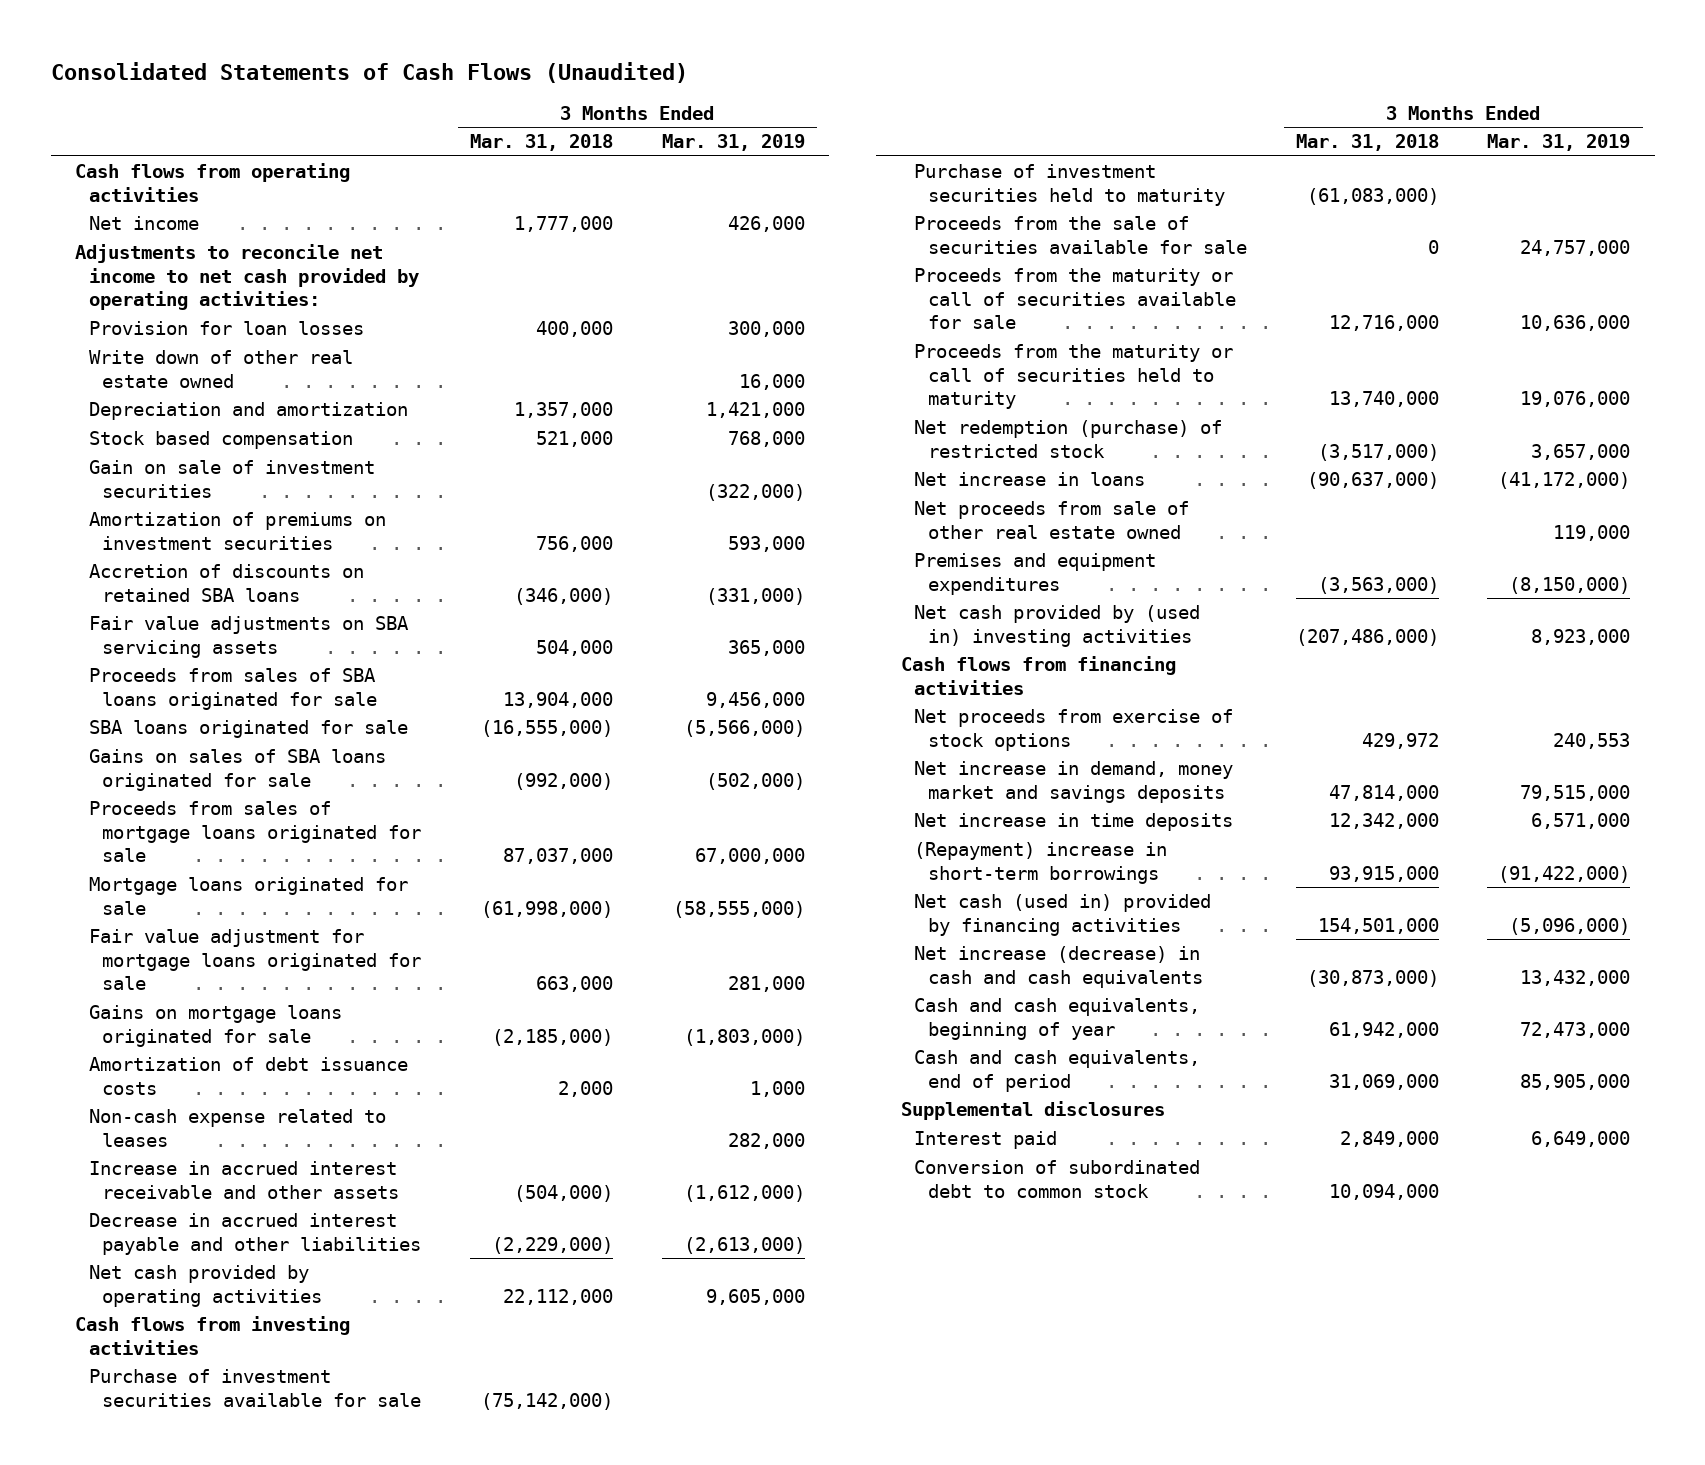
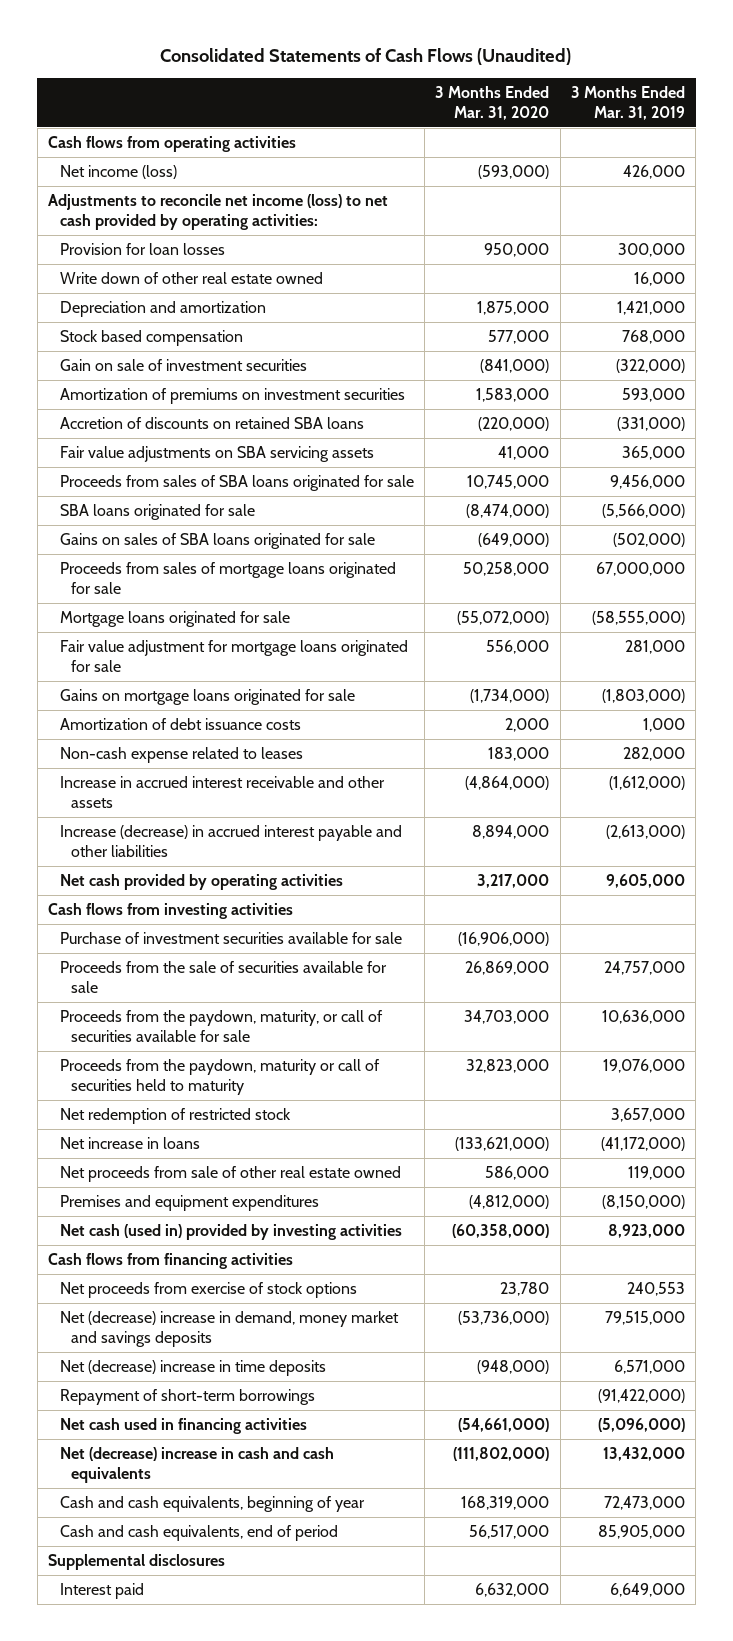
- | 3 Months Ended Mar. 31, 2018 | 3 Months Ended Mar. 31, 2019
+ | 3 Months Ended Mar. 31, 2020 | 3 Months Ended Mar. 31, 2019
- Net income | 1,777,000 | 426,000
- Adjustments to reconcile net income to net cash provided by operating activities:
+ Net income (loss) | (593,000) | 426,000
+ Adjustments to reconcile net income (loss) to net cash provided by operating activities:
- Decrease in accrued interest payable and other liabilities | (2,229,000) | (2,613,000)
+ Increase (decrease) in accrued interest payable and other liabilities | 8,894,000 | (2,613,000)
- Purchase of investment securities held to maturity | (61,083,000) |
- Proceeds from the maturity or call of securities available for sale | 12,716,000 | 10,636,000
- Proceeds from the maturity or call of securities held to maturity | 13,740,000 | 19,076,000
- Net redemption (purchase) of restricted stock | (3,517,000) | 3,657,000
+ Proceeds from the paydown, maturity, or call of securities available for sale | 34,703,000 | 10,636,000
+ Proceeds from the paydown, maturity or call of securities held to maturity | 32,823,000 | 19,076,000
+ Net redemption of restricted stock | | 3,657,000
- Net cash provided by (used in) investing activities | (207,486,000) | 8,923,000
+ Net cash (used in) provided by investing activities | (60,358,000) | 8,923,000
- Net increase in demand, money market and savings deposits | 47,814,000 | 79,515,000
- Net increase in time deposits | 12,342,000 | 6,571,000
- (Repayment) increase in short-term borrowings | 93,915,000 | (91,422,000)
- Net cash (used in) provided by financing activities | 154,501,000 | (5,096,000)
- Net increase (decrease) in cash and cash equivalents | (30,873,000) | 13,432,000
+ Net (decrease) increase in demand, money market and savings deposits | (53,736,000) | 79,515,000
+ Net (decrease) increase in time deposits | (948,000) | 6,571,000
+ Repayment of short-term borrowings | | (91,422,000)
+ Net cash used in financing activities | (54,661,000) | (5,096,000)
+ Net (decrease) increase in cash and cash equivalents | (111,802,000) | 13,432,000
- Conversion of subordinated debt to common stock | 10,094,000 |

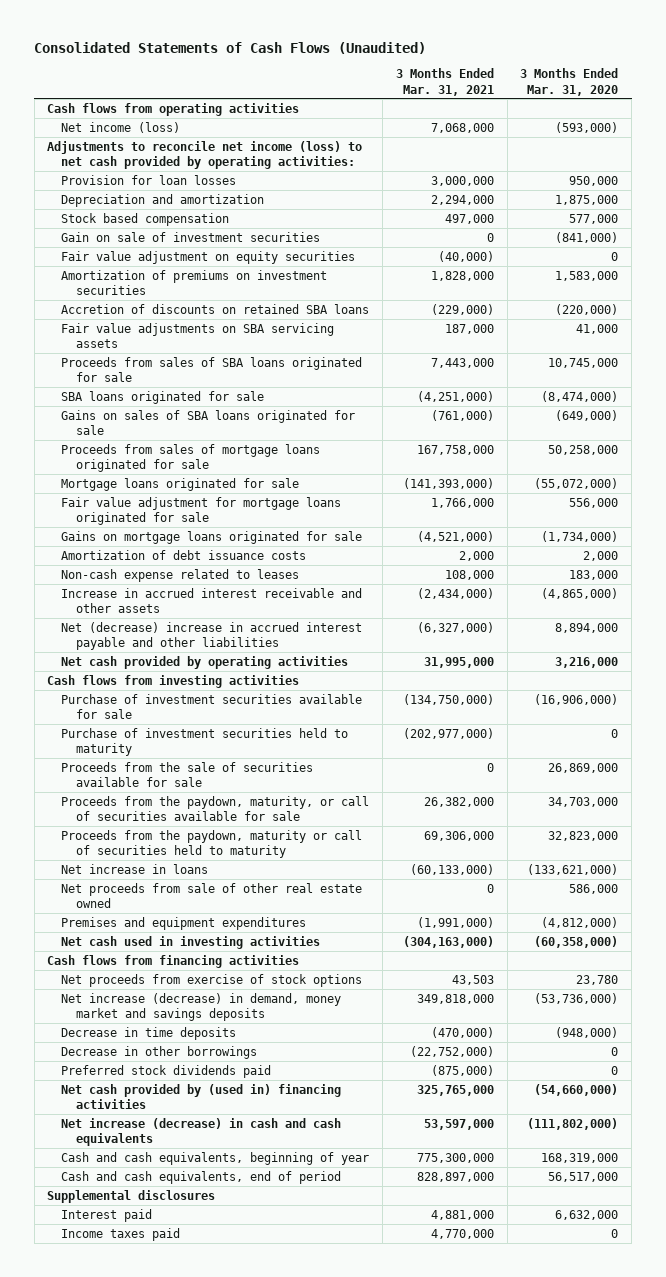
- | 3 Months Ended Mar. 31, 2020 | 3 Months Ended Mar. 31, 2019
+ | 3 Months Ended Mar. 31, 2021 | 3 Months Ended Mar. 31, 2020
- Write down of other real estate owned | | 16,000
+ Fair value adjustment on equity securities | (40,000) | 0
- Increase in accrued interest receivable and other assets | (4,864,000) | (1,612,000)
- Increase (decrease) in accrued interest payable and other liabilities | 8,894,000 | (2,613,000)
- Net cash provided by operating activities | 3,217,000 | 9,605,000
+ Increase in accrued interest receivable and other assets | (2,434,000) | (4,865,000)
+ Net (decrease) increase in accrued interest payable and other liabilities | (6,327,000) | 8,894,000
+ Net cash provided by operating activities | 31,995,000 | 3,216,000
+ Purchase of investment securities held to maturity | (202,977,000) | 0
- Net redemption of restricted stock | | 3,657,000
- Net cash (used in) provided by investing activities | (60,358,000) | 8,923,000
+ Net cash used in investing activities | (304,163,000) | (60,358,000)
- Net (decrease) increase in demand, money market and savings deposits | (53,736,000) | 79,515,000
- Net (decrease) increase in time deposits | (948,000) | 6,571,000
- Repayment of short-term borrowings | | (91,422,000)
- Net cash used in financing activities | (54,661,000) | (5,096,000)
- Net (decrease) increase in cash and cash equivalents | (111,802,000) | 13,432,000
+ Net increase (decrease) in demand, money market and savings deposits | 349,818,000 | (53,736,000)
+ Decrease in time deposits | (470,000) | (948,000)
+ Decrease in other borrowings | (22,752,000) | 0
+ Preferred stock dividends paid | (875,000) | 0
+ Net cash provided by (used in) financing activities | 325,765,000 | (54,660,000)
+ Net increase (decrease) in cash and cash equivalents | 53,597,000 | (111,802,000)
+ Income taxes paid | 4,770,000 | 0

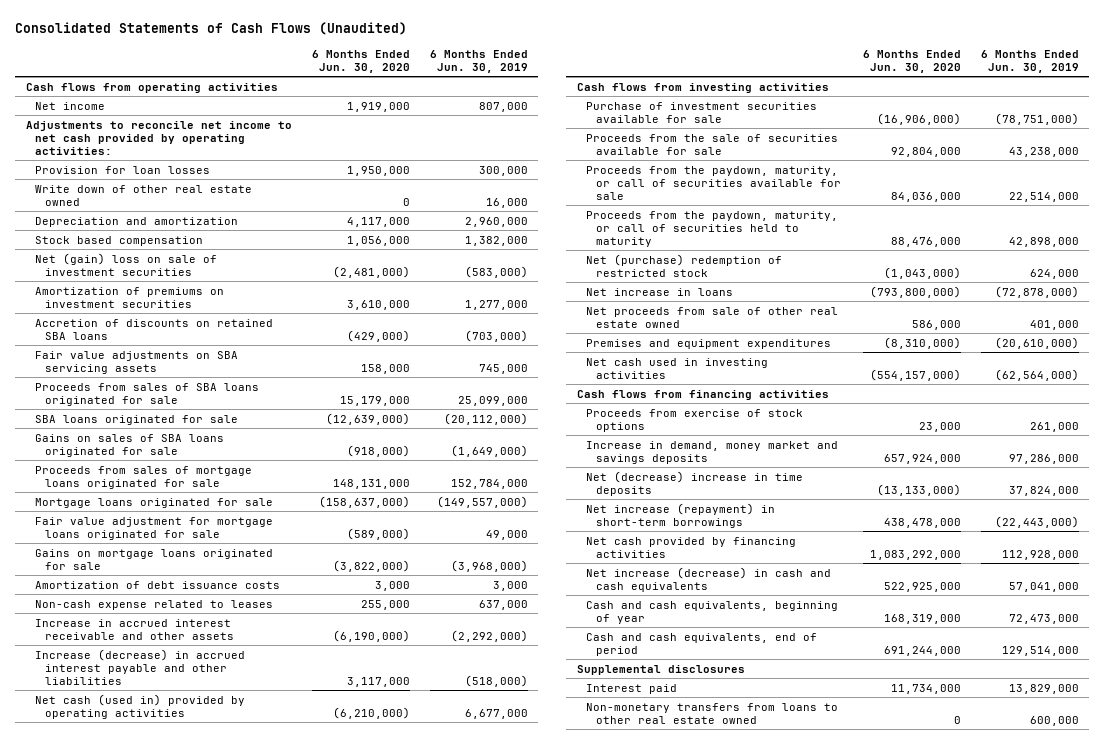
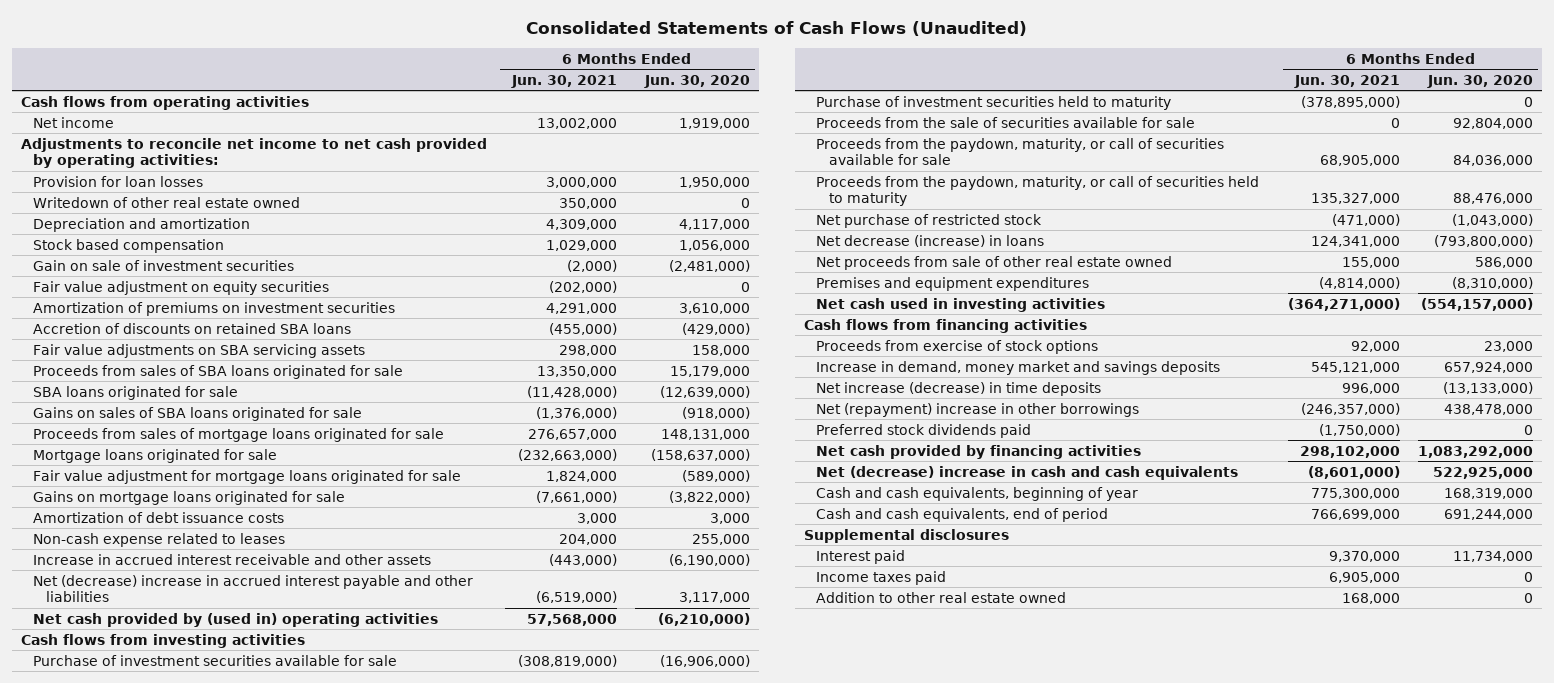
- | 6 Months Ended Jun. 30, 2020 | 6 Months Ended Jun. 30, 2019
+ | 6 Months Ended Jun. 30, 2021 | 6 Months Ended Jun. 30, 2020
- Write down of other real estate owned | 0 | 16,000
+ Writedown of other real estate owned | 350,000 | 0
- Net (gain) loss on sale of investment securities | (2,481,000) | (583,000)
+ Gain on sale of investment securities | (2,000) | (2,481,000)
+ Fair value adjustment on equity securities | (202,000) | 0
- Increase (decrease) in accrued interest payable and other liabilities | 3,117,000 | (518,000)
- Net cash (used in) provided by operating activities | (6,210,000) | 6,677,000
+ Net (decrease) increase in accrued interest payable and other liabilities | (6,519,000) | 3,117,000
+ Net cash provided by (used in) operating activities | 57,568,000 | (6,210,000)
+ Purchase of investment securities held to maturity | (378,895,000) | 0
- Net (purchase) redemption of restricted stock | (1,043,000) | 624,000
- Net increase in loans | (793,800,000) | (72,878,000)
+ Net purchase of restricted stock | (471,000) | (1,043,000)
+ Net decrease (increase) in loans | 124,341,000 | (793,800,000)
- Net (decrease) increase in time deposits | (13,133,000) | 37,824,000
- Net increase (repayment) in short-term borrowings | 438,478,000 | (22,443,000)
+ Net increase (decrease) in time deposits | 996,000 | (13,133,000)
+ Net (repayment) increase in other borrowings | (246,357,000) | 438,478,000
+ Preferred stock dividends paid | (1,750,000) | 0
- Net increase (decrease) in cash and cash equivalents | 522,925,000 | 57,041,000
+ Net (decrease) increase in cash and cash equivalents | (8,601,000) | 522,925,000
- Non-monetary transfers from loans to other real estate owned | 0 | 600,000
+ Income taxes paid | 6,905,000 | 0
+ Addition to other real estate owned | 168,000 | 0

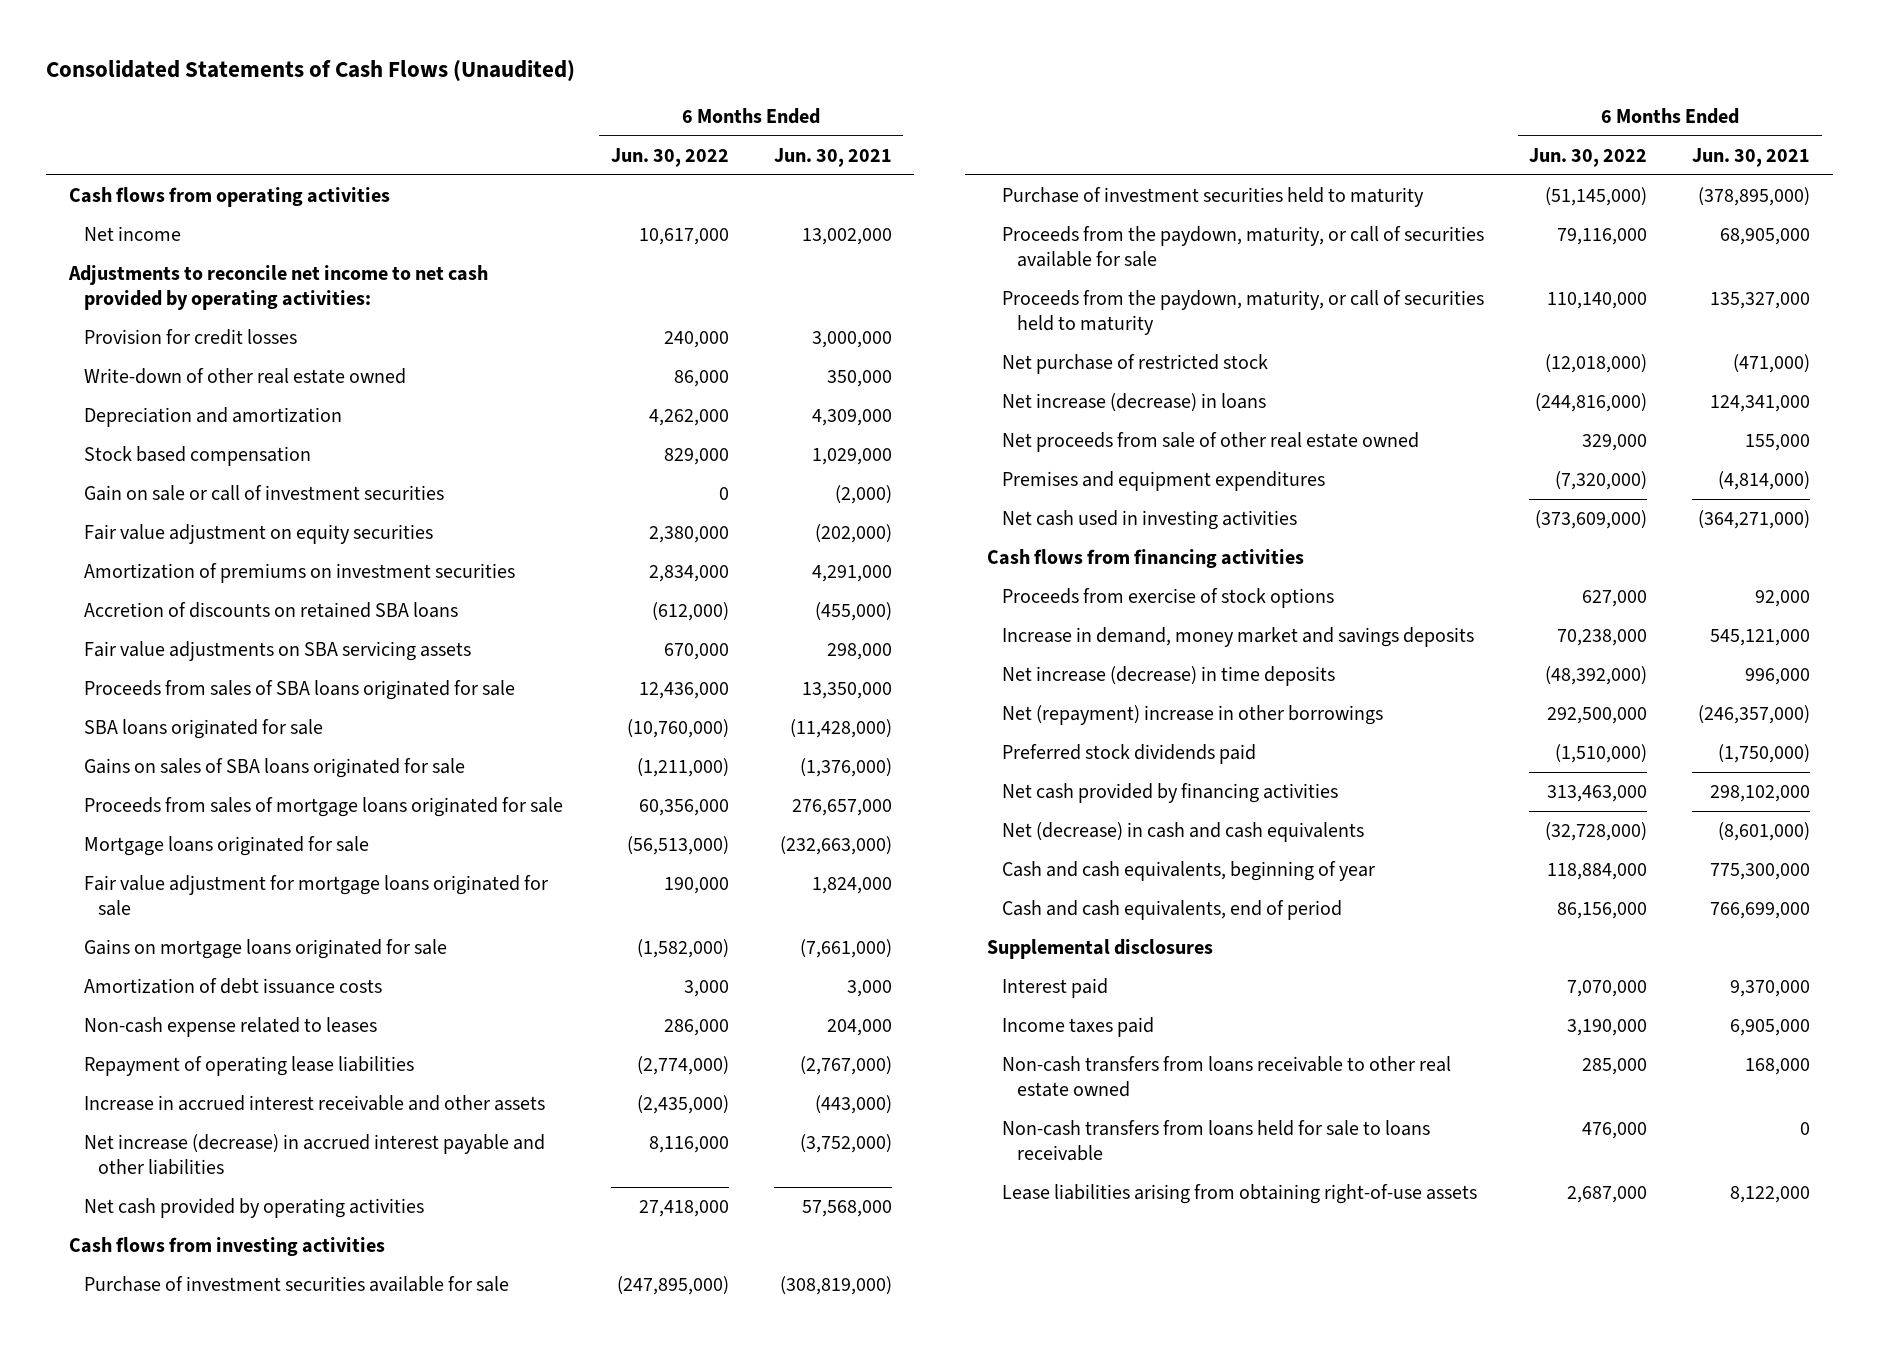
- | 6 Months Ended Jun. 30, 2021 | 6 Months Ended Jun. 30, 2020
+ | 6 Months Ended Jun. 30, 2022 | 6 Months Ended Jun. 30, 2021
- Provision for loan losses | 3,000,000 | 1,950,000
- Writedown of other real estate owned | 350,000 | 0
+ Provision for credit losses | 240,000 | 3,000,000
+ Write-down of other real estate owned | 86,000 | 350,000
- Gain on sale of investment securities | (2,000) | (2,481,000)
+ Gain on sale or call of investment securities | 0 | (2,000)
+ Repayment of operating lease liabilities | (2,774,000) | (2,767,000)
- Net (decrease) increase in accrued interest payable and other liabilities | (6,519,000) | 3,117,000
- Net cash provided by (used in) operating activities | 57,568,000 | (6,210,000)
+ Net increase (decrease) in accrued interest payable and other liabilities | 8,116,000 | (3,752,000)
+ Net cash provided by operating activities | 27,418,000 | 57,568,000
- Proceeds from the sale of securities available for sale | 0 | 92,804,000
- Net decrease (increase) in loans | 124,341,000 | (793,800,000)
+ Net increase (decrease) in loans | (244,816,000) | 124,341,000
- Net (decrease) increase in cash and cash equivalents | (8,601,000) | 522,925,000
+ Net (decrease) in cash and cash equivalents | (32,728,000) | (8,601,000)
- Addition to other real estate owned | 168,000 | 0
+ Non-cash transfers from loans receivable to other real estate owned | 285,000 | 168,000
+ Non-cash transfers from loans held for sale to loans receivable | 476,000 | 0
+ Lease liabilities arising from obtaining right-of-use assets | 2,687,000 | 8,122,000

